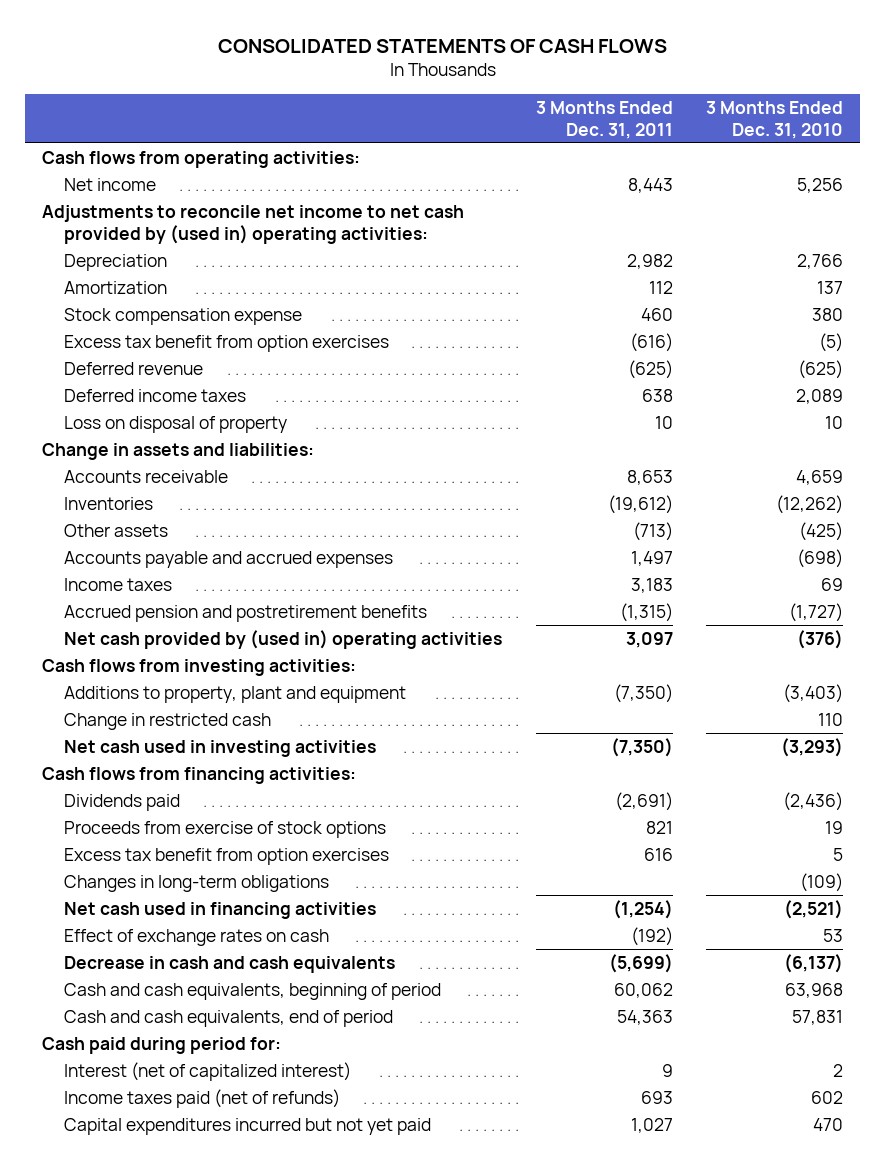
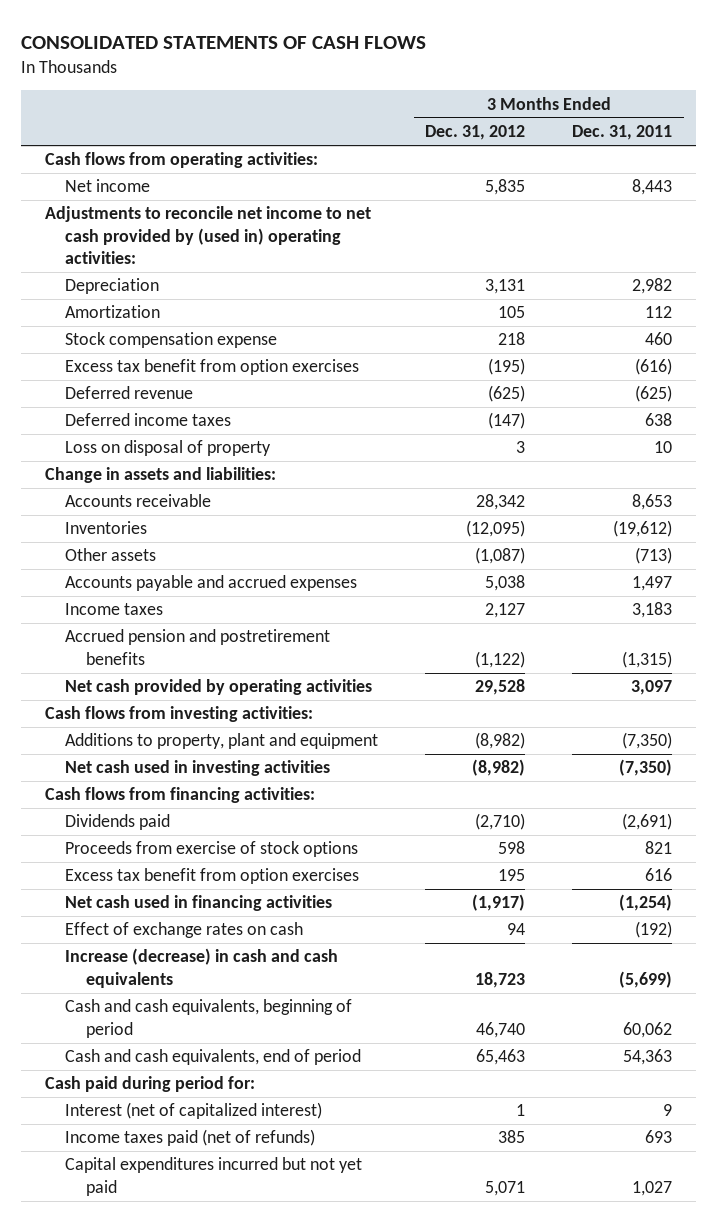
- | 3 Months Ended Dec. 31, 2011 | 3 Months Ended Dec. 31, 2010
+ | 3 Months Ended Dec. 31, 2012 | 3 Months Ended Dec. 31, 2011
- Net cash provided by (used in) operating activities | 3,097 | (376)
+ Net cash provided by operating activities | 29,528 | 3,097
- Change in restricted cash | | 110
- Changes in long-term obligations | | (109)
- Decrease in cash and cash equivalents | (5,699) | (6,137)
+ Increase (decrease) in cash and cash equivalents | 18,723 | (5,699)

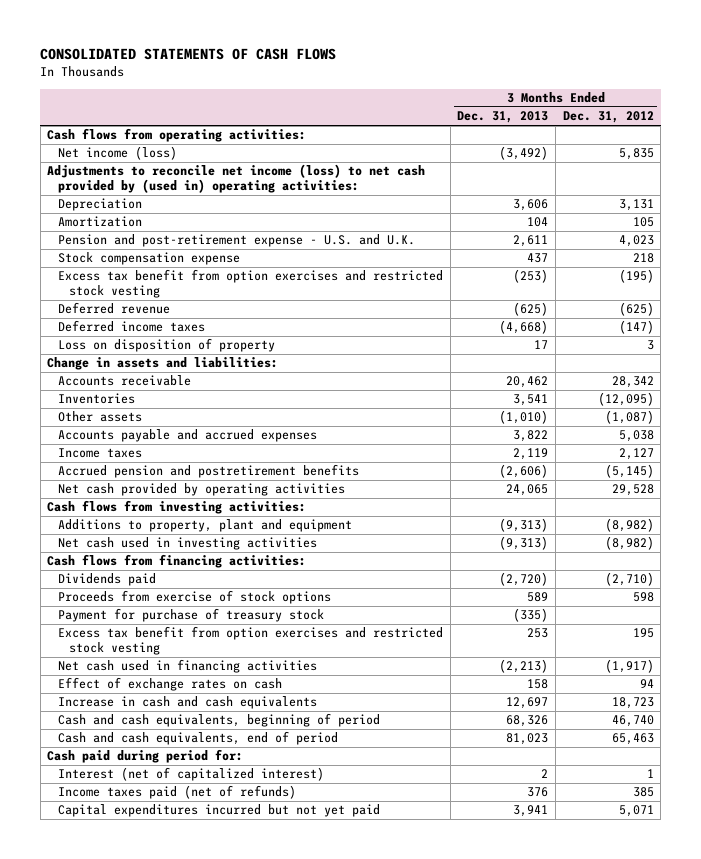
- | 3 Months Ended Dec. 31, 2012 | 3 Months Ended Dec. 31, 2011
+ | 3 Months Ended Dec. 31, 2013 | 3 Months Ended Dec. 31, 2012
- Net income | 5,835 | 8,443
- Adjustments to reconcile net income to net cash provided by (used in) operating activities:
+ Net income (loss) | (3,492) | 5,835
+ Adjustments to reconcile net income (loss) to net cash provided by (used in) operating activities:
+ Pension and post-retirement expense - U.S. and U.K. | 2,611 | 4,023
- Excess tax benefit from option exercises | (195) | (616)
+ Excess tax benefit from option exercises and restricted stock vesting | (253) | (195)
- Loss on disposal of property | 3 | 10
+ Loss on disposition of property | 17 | 3
- Accrued pension and postretirement benefits | (1,122) | (1,315)
+ Accrued pension and postretirement benefits | (2,606) | (5,145)
- Excess tax benefit from option exercises | 195 | 616
+ Payment for purchase of treasury stock | (335) |
+ Excess tax benefit from option exercises and restricted stock vesting | 253 | 195
- Increase (decrease) in cash and cash equivalents | 18,723 | (5,699)
+ Increase in cash and cash equivalents | 12,697 | 18,723

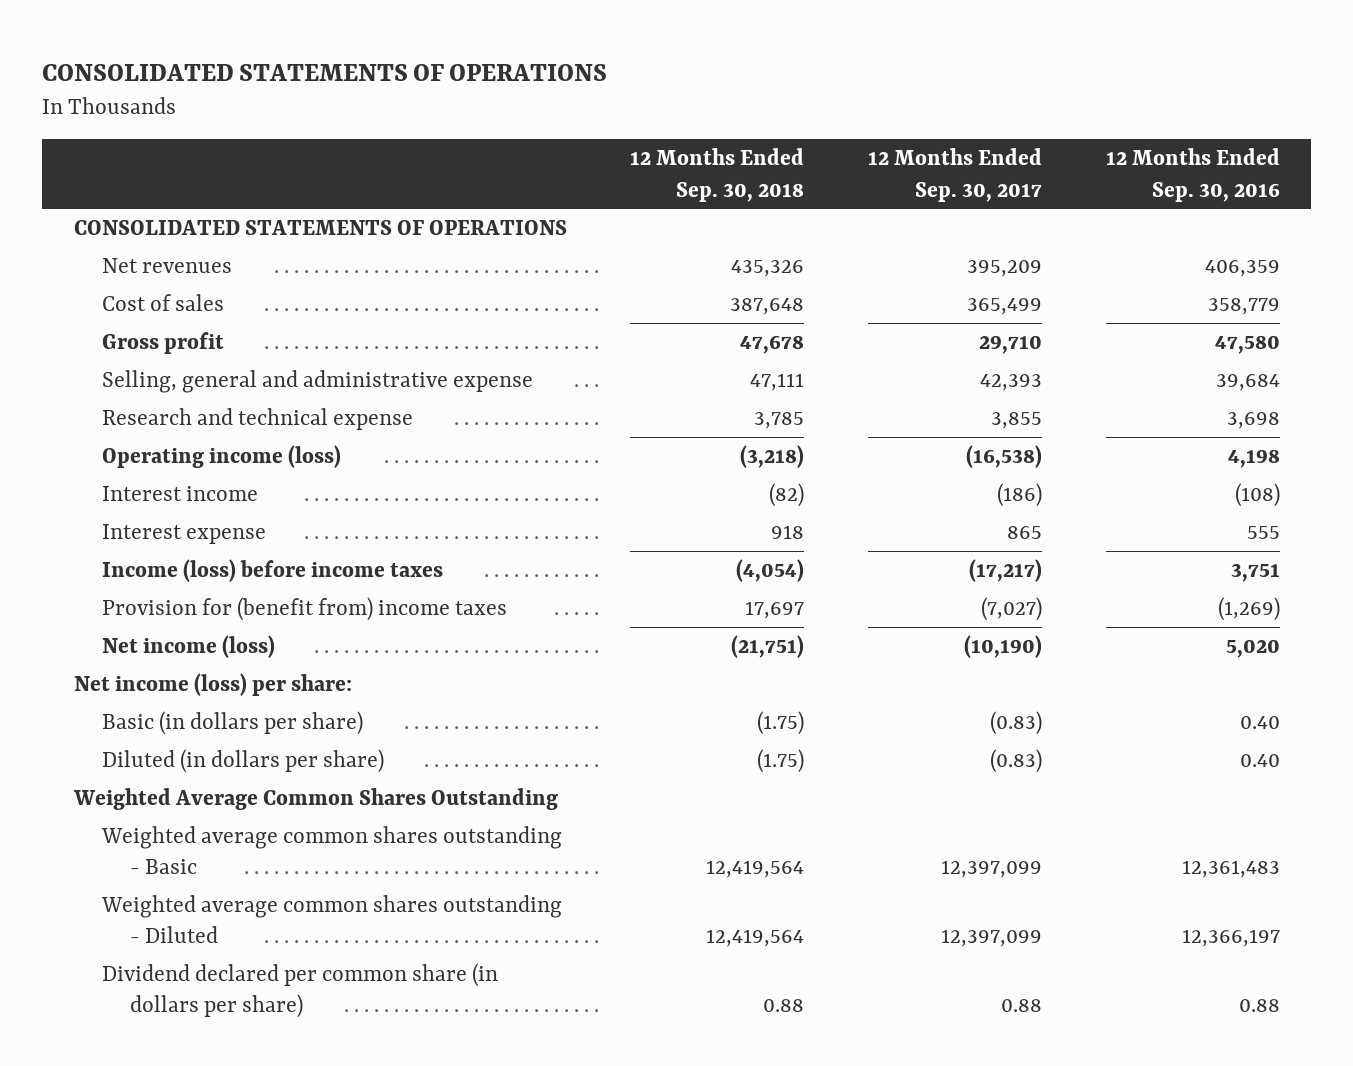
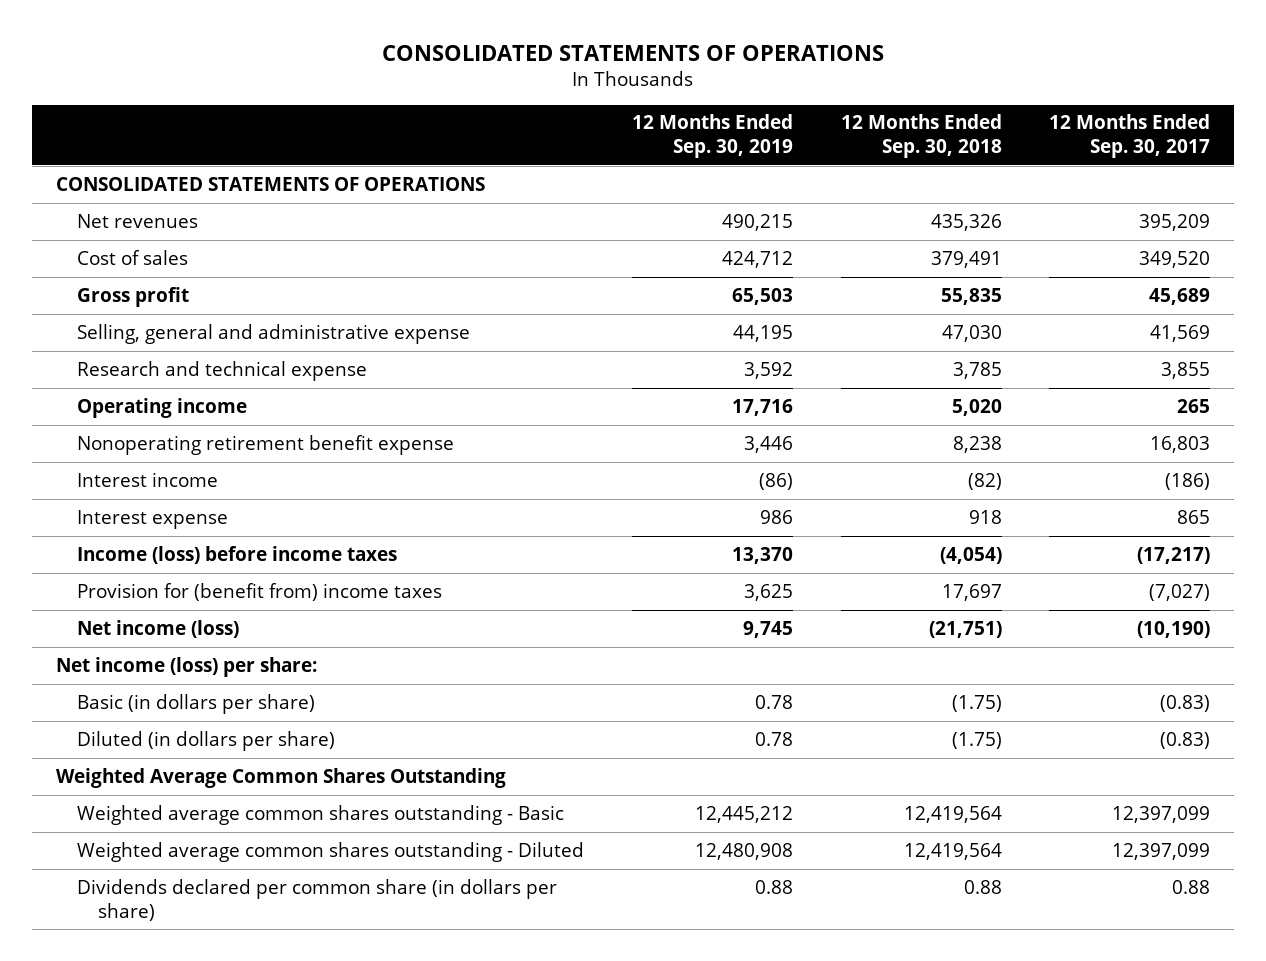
- | 12 Months Ended Sep. 30, 2018 | 12 Months Ended Sep. 30, 2017 | 12 Months Ended Sep. 30, 2016
+ | 12 Months Ended Sep. 30, 2019 | 12 Months Ended Sep. 30, 2018 | 12 Months Ended Sep. 30, 2017
- Cost of sales | 387,648 | 365,499 | 358,779
- Gross profit | 47,678 | 29,710 | 47,580
- Selling, general and administrative expense | 47,111 | 42,393 | 39,684
+ Cost of sales | 424,712 | 379,491 | 349,520
+ Gross profit | 65,503 | 55,835 | 45,689
+ Selling, general and administrative expense | 44,195 | 47,030 | 41,569
- Operating income (loss) | (3,218) | (16,538) | 4,198
+ Operating income | 17,716 | 5,020 | 265
+ Nonoperating retirement benefit expense | 3,446 | 8,238 | 16,803
- Dividend declared per common share (in dollars per share) | 0.88 | 0.88 | 0.88
+ Dividends declared per common share (in dollars per share) | 0.88 | 0.88 | 0.88

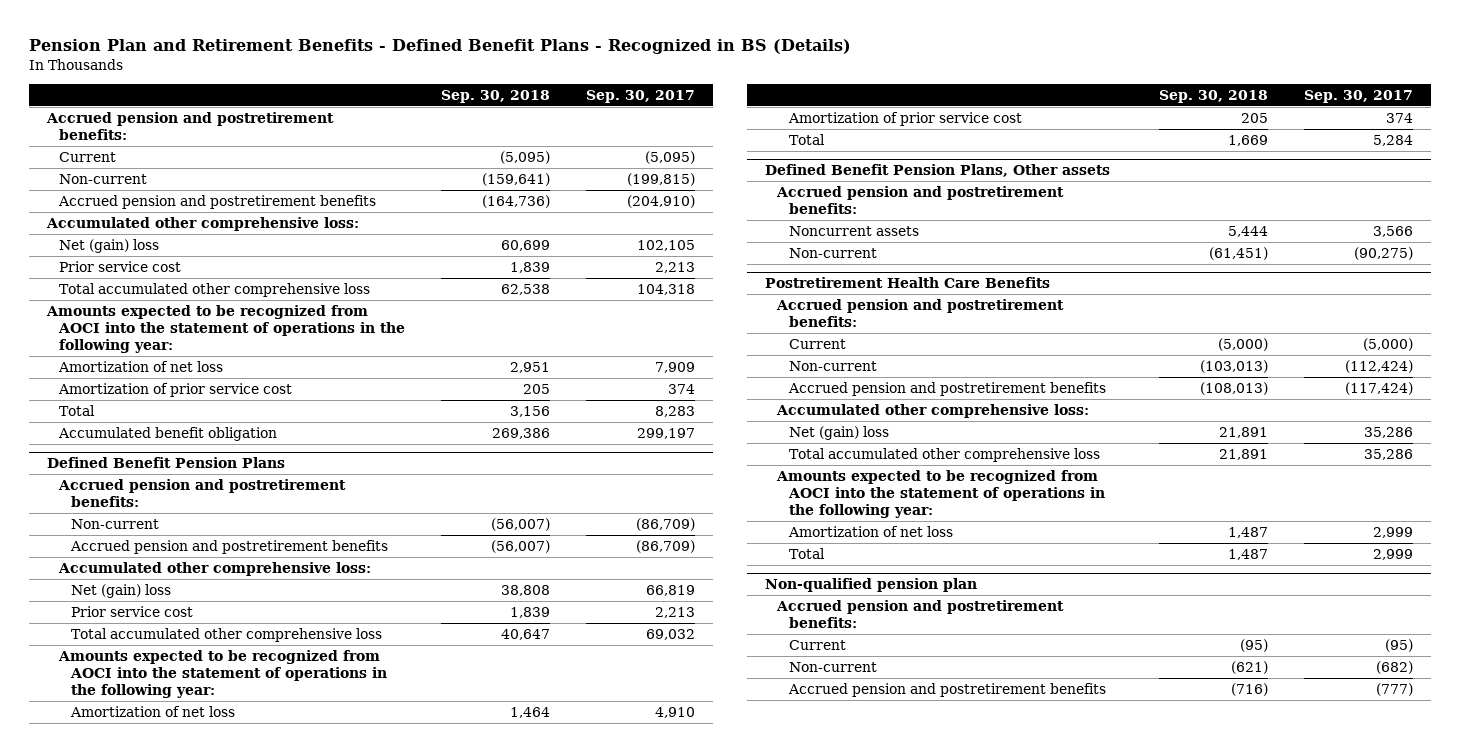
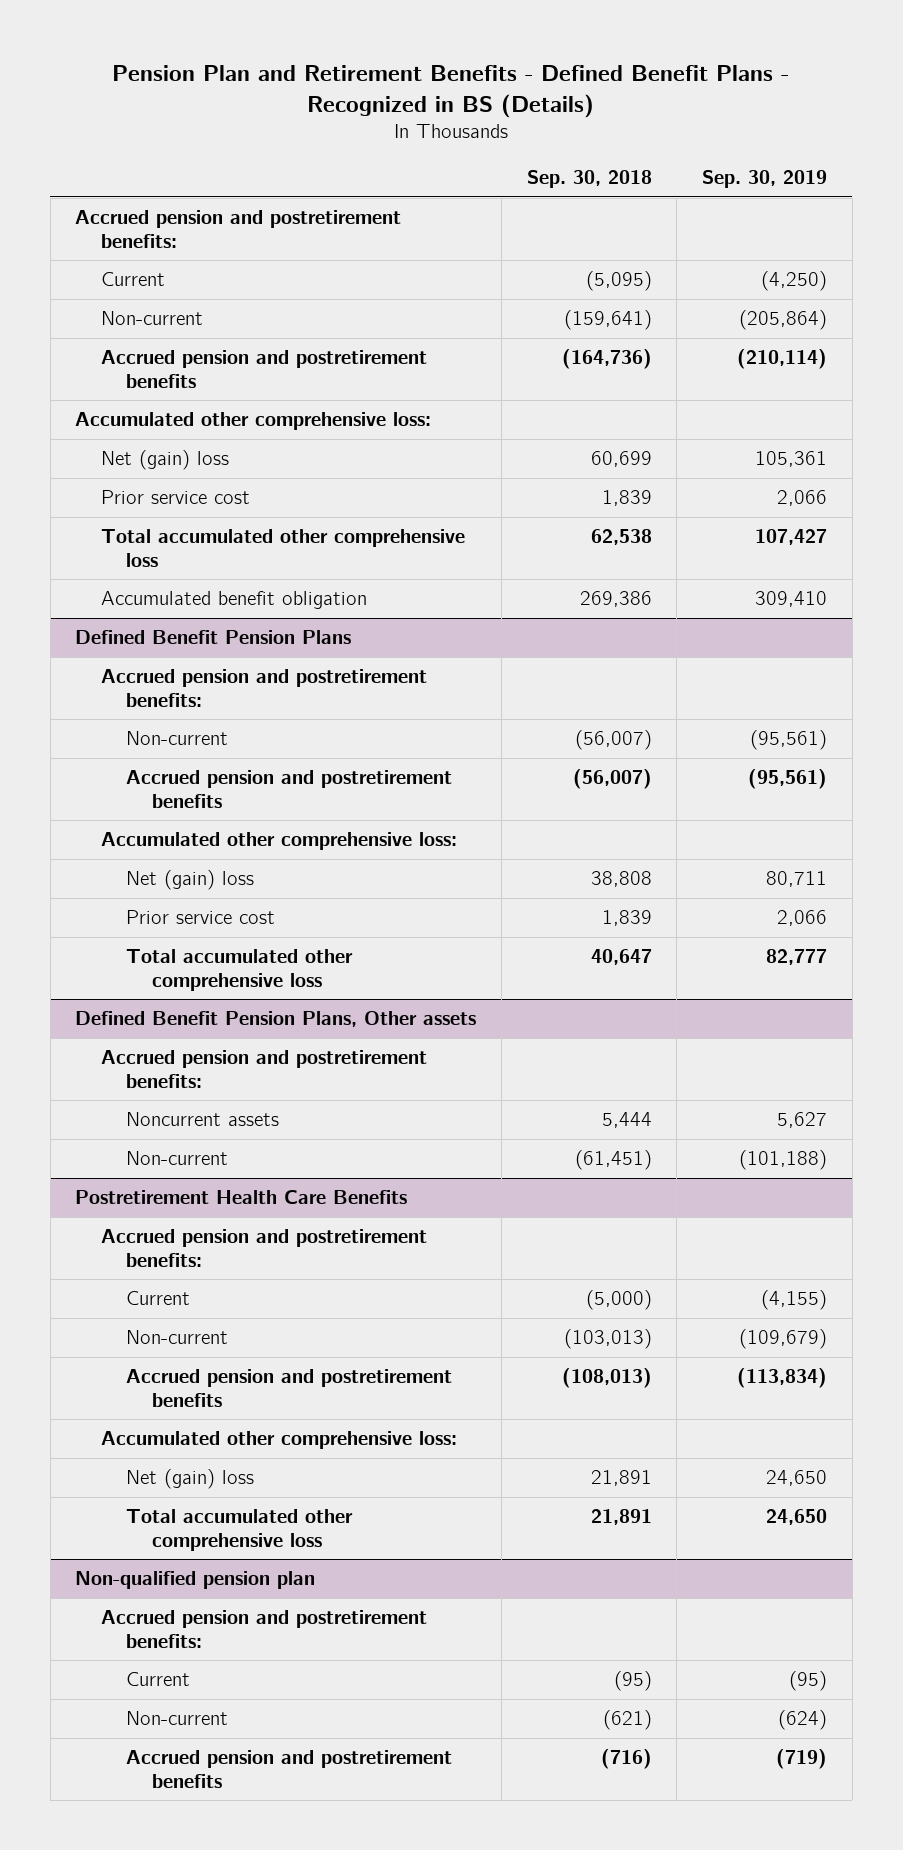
- | Sep. 30, 2018 | Sep. 30, 2017
+ | Sep. 30, 2018 | Sep. 30, 2019
- Amounts expected to be recognized from AOCI into the statement of operations in the following year:
- Amortization of net loss | 2,951 | 7,909
- Amortization of prior service cost | 205 | 374
- Total | 3,156 | 8,283
@ Defined Benefit Pension Plans
- Amounts expected to be recognized from AOCI into the statement of operations in the following year:
- Amortization of net loss | 1,464 | 4,910
- Amortization of prior service cost | 205 | 374
- Total | 1,669 | 5,284
@ Postretirement Health Care Benefits
- Amounts expected to be recognized from AOCI into the statement of operations in the following year:
- Amortization of net loss | 1,487 | 2,999
- Total | 1,487 | 2,999

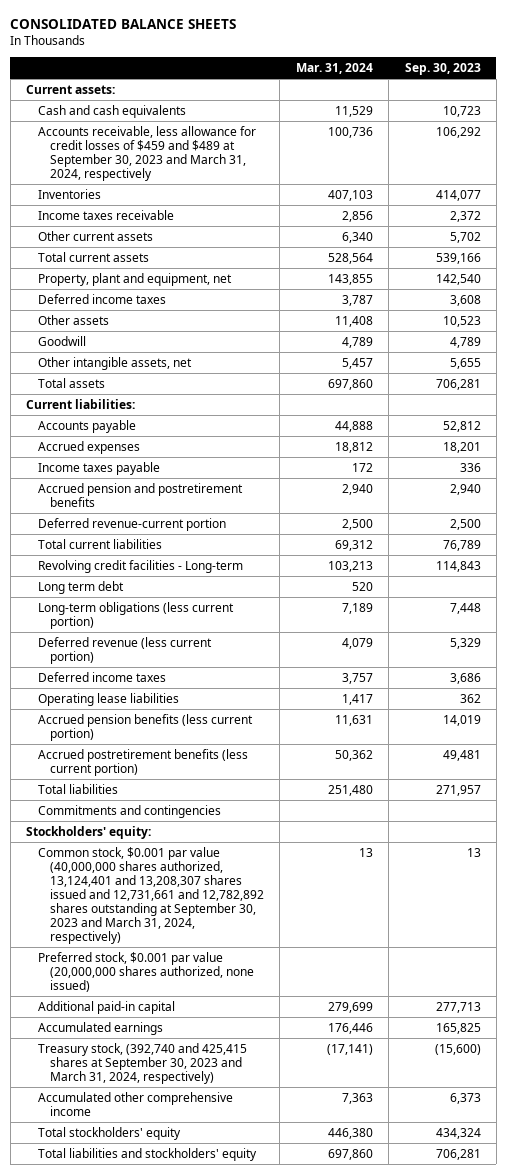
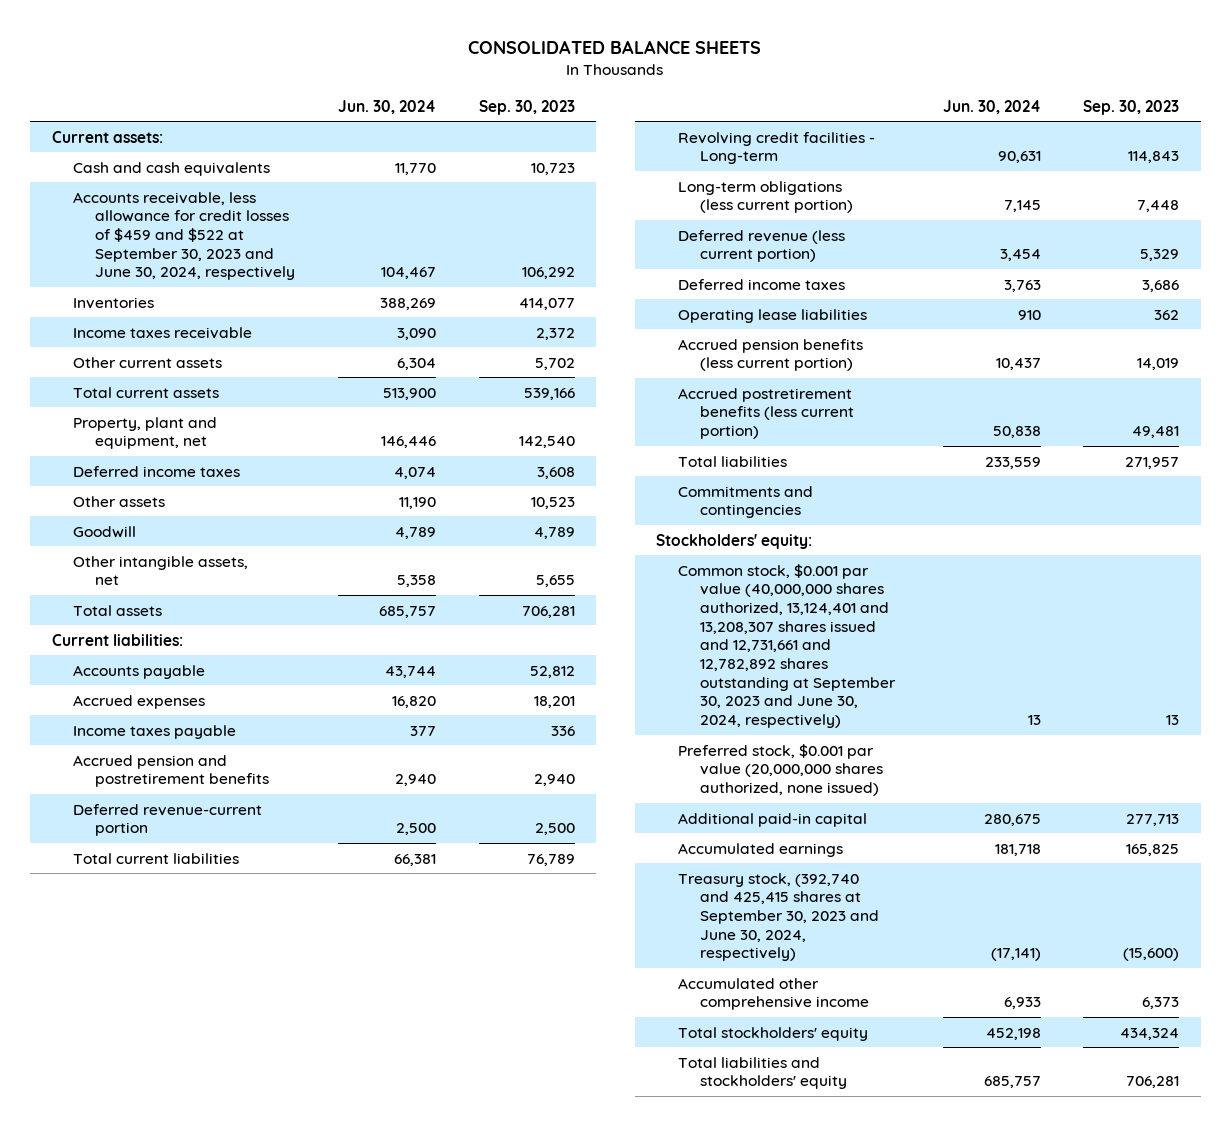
- | Mar. 31, 2024 | Sep. 30, 2023
+ | Jun. 30, 2024 | Sep. 30, 2023
- Accounts receivable, less allowance for credit losses of $459 and $489 at September 30, 2023 and March 31, 2024, respectively | 100,736 | 106,292
+ Accounts receivable, less allowance for credit losses of $459 and $522 at September 30, 2023 and June 30, 2024, respectively | 104,467 | 106,292
- Long term debt | 520 |
- Common stock, $0.001 par value (40,000,000 shares authorized, 13,124,401 and 13,208,307 shares issued and 12,731,661 and 12,782,892 shares outstanding at September 30, 2023 and March 31, 2024, respectively) | 13 | 13
+ Common stock, $0.001 par value (40,000,000 shares authorized, 13,124,401 and 13,208,307 shares issued and 12,731,661 and 12,782,892 shares outstanding at September 30, 2023 and June 30, 2024, respectively) | 13 | 13
- Treasury stock, (392,740 and 425,415 shares at September 30, 2023 and March 31, 2024, respectively) | (17,141) | (15,600)
+ Treasury stock, (392,740 and 425,415 shares at September 30, 2023 and June 30, 2024, respectively) | (17,141) | (15,600)

